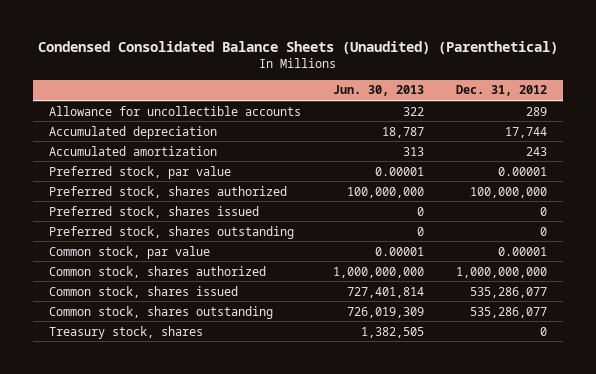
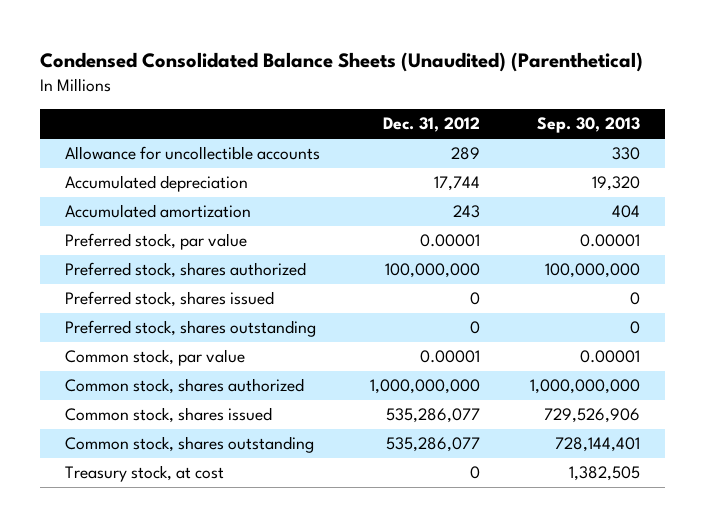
- | Jun. 30, 2013 | Dec. 31, 2012
+ | Dec. 31, 2012 | Sep. 30, 2013
- Treasury stock, shares | 1,382,505 | 0
+ Treasury stock, at cost | 0 | 1,382,505

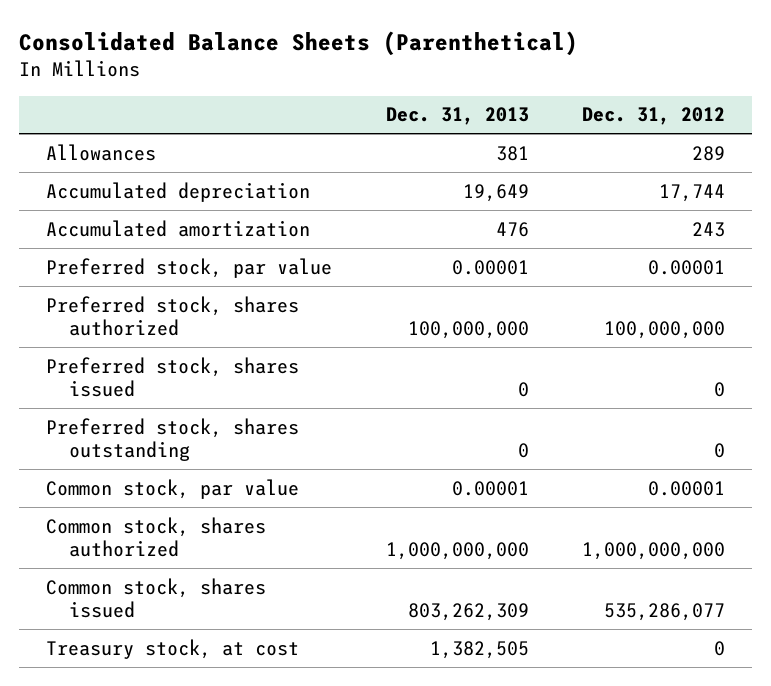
- Condensed Consolidated Balance Sheets (Unaudited) (Parenthetical)
+ Consolidated Balance Sheets (Parenthetical)
- | Dec. 31, 2012 | Sep. 30, 2013
+ | Dec. 31, 2013 | Dec. 31, 2012
- Allowance for uncollectible accounts | 289 | 330
+ Allowances | 381 | 289
- Common stock, shares outstanding | 535,286,077 | 728,144,401

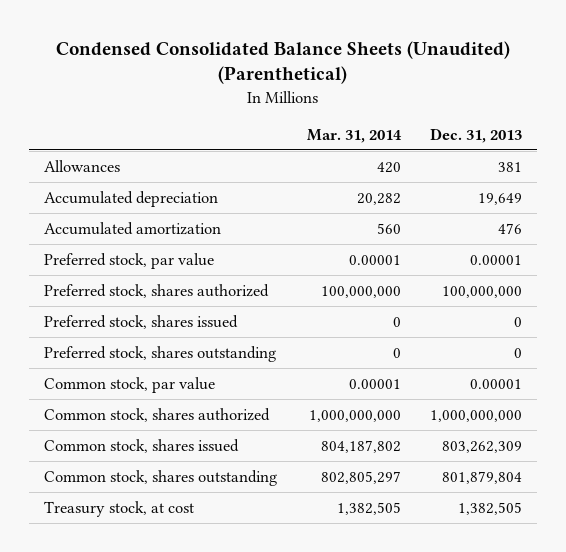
- Consolidated Balance Sheets (Parenthetical)
+ Condensed Consolidated Balance Sheets (Unaudited) (Parenthetical)
- | Dec. 31, 2013 | Dec. 31, 2012
+ | Mar. 31, 2014 | Dec. 31, 2013
+ Common stock, shares outstanding | 802,805,297 | 801,879,804

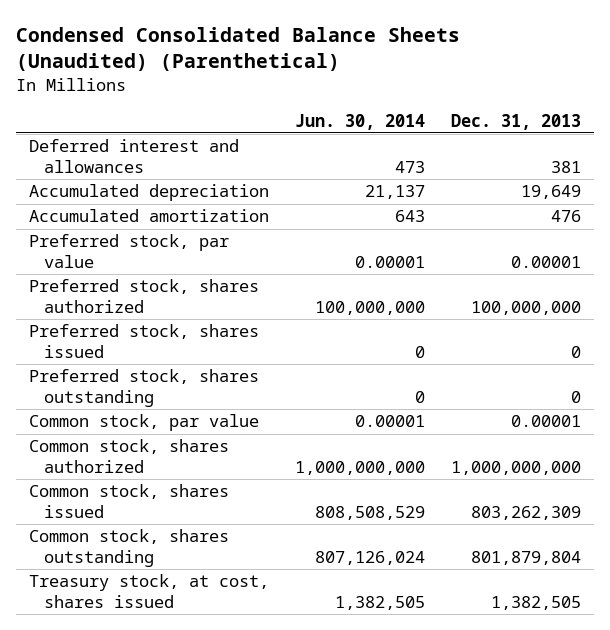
- | Mar. 31, 2014 | Dec. 31, 2013
+ | Jun. 30, 2014 | Dec. 31, 2013
- Allowances | 420 | 381
+ Deferred interest and allowances | 473 | 381
- Treasury stock, at cost | 1,382,505 | 1,382,505
+ Treasury stock, at cost, shares issued | 1,382,505 | 1,382,505

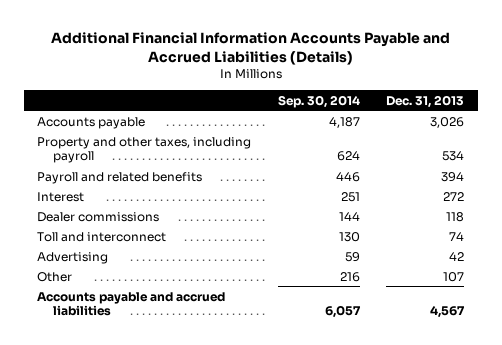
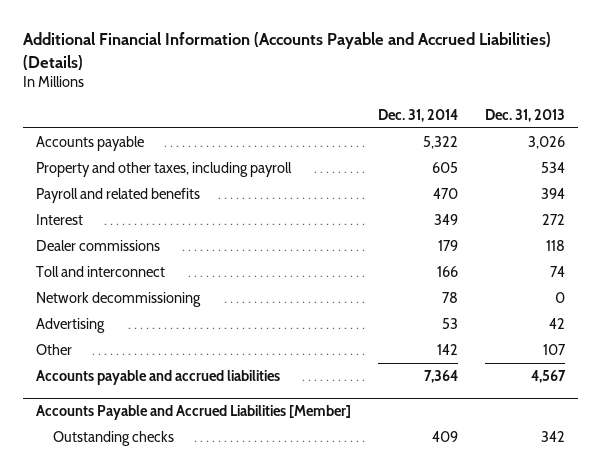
- Additional Financial Information Accounts Payable and Accrued Liabilities (Details)
+ Additional Financial Information (Accounts Payable and Accrued Liabilities) (Details)
- | Sep. 30, 2014 | Dec. 31, 2013
+ | Dec. 31, 2014 | Dec. 31, 2013
+ Network decommissioning | 78 | 0
+ Accounts Payable and Accrued Liabilities [Member]
+ Outstanding checks | 409 | 342

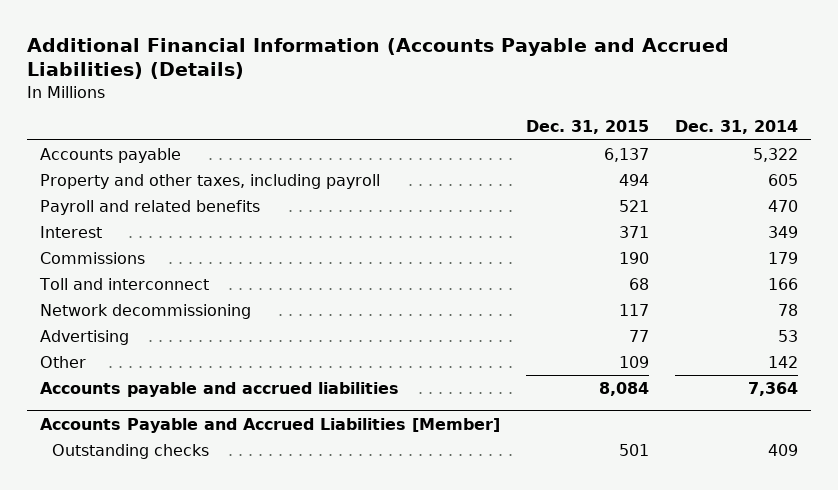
- | Dec. 31, 2014 | Dec. 31, 2013
+ | Dec. 31, 2015 | Dec. 31, 2014
- Dealer commissions | 179 | 118
+ Commissions | 190 | 179

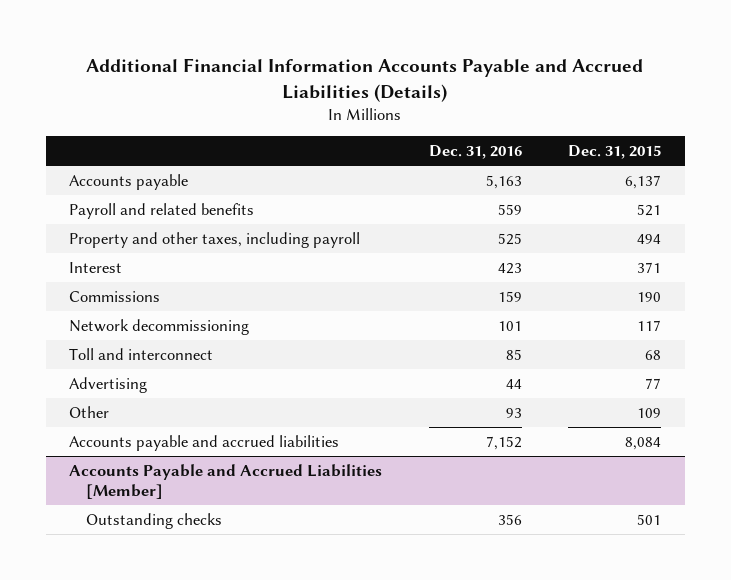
- Additional Financial Information (Accounts Payable and Accrued Liabilities) (Details)
+ Additional Financial Information Accounts Payable and Accrued Liabilities (Details)
- | Dec. 31, 2015 | Dec. 31, 2014
+ | Dec. 31, 2016 | Dec. 31, 2015
moved down: Property and other taxes, including payroll | 525 | 494
moved down: Toll and interconnect | 85 | 68

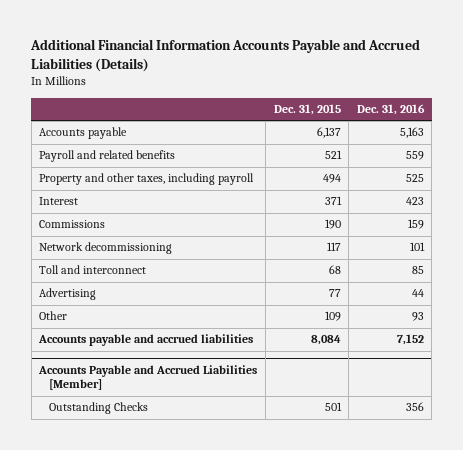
- | Dec. 31, 2016 | Dec. 31, 2015
+ | Dec. 31, 2015 | Dec. 31, 2016
@ Accounts Payable and Accrued Liabilities [Member]
- Outstanding checks | 356 | 501
+ Outstanding Checks | 501 | 356

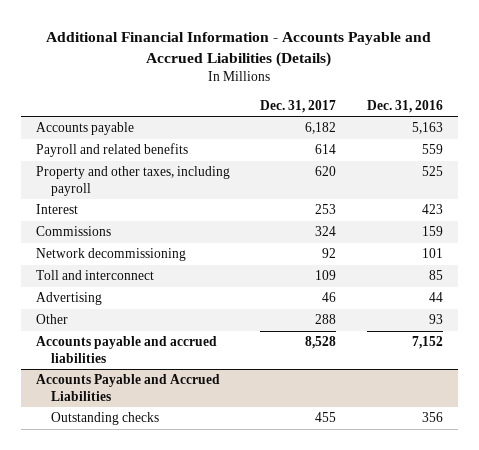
- Additional Financial Information Accounts Payable and Accrued Liabilities (Details)
+ Additional Financial Information - Accounts Payable and Accrued Liabilities (Details)
- | Dec. 31, 2015 | Dec. 31, 2016
+ | Dec. 31, 2017 | Dec. 31, 2016
- Accounts Payable and Accrued Liabilities [Member]
- Outstanding Checks | 501 | 356
+ Accounts Payable and Accrued Liabilities
+ Outstanding checks | 455 | 356

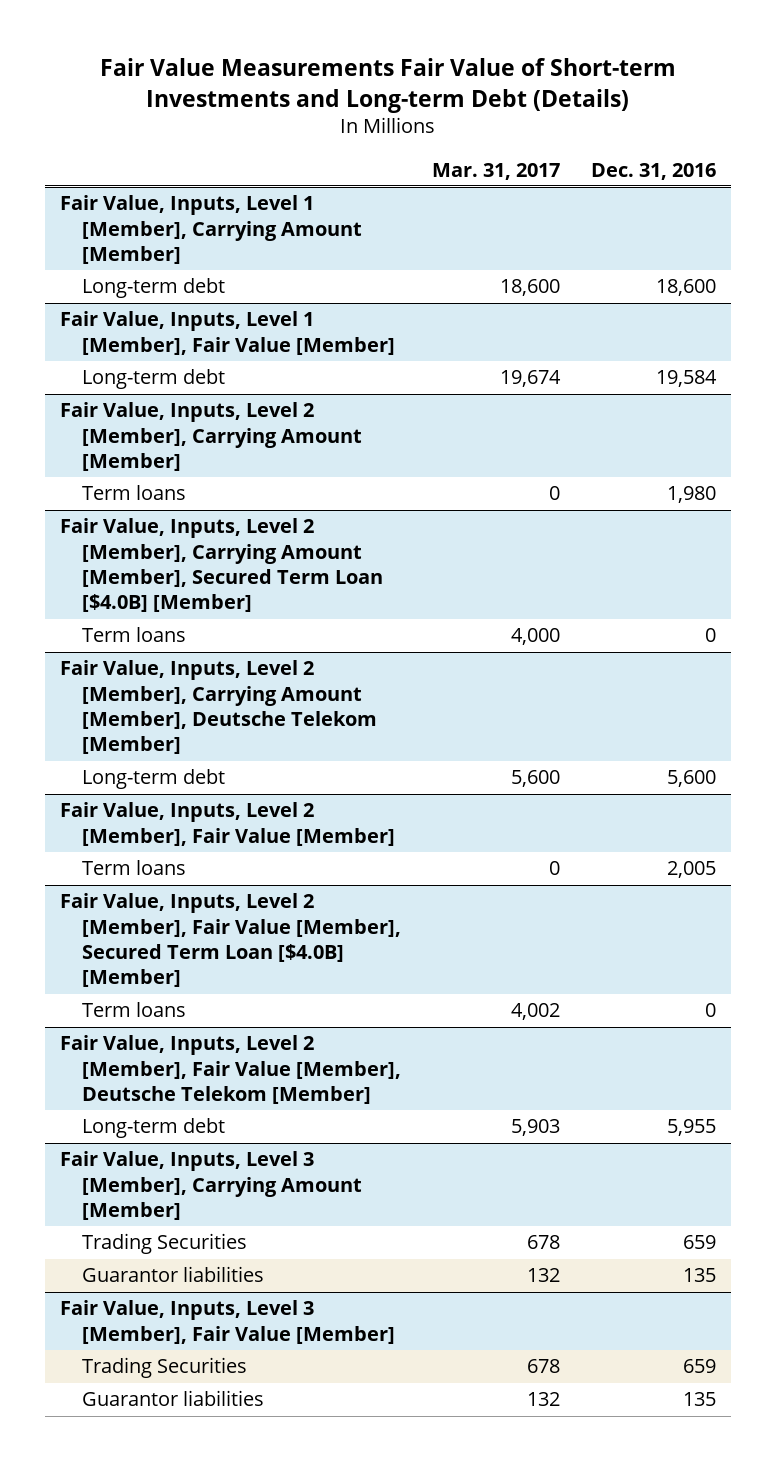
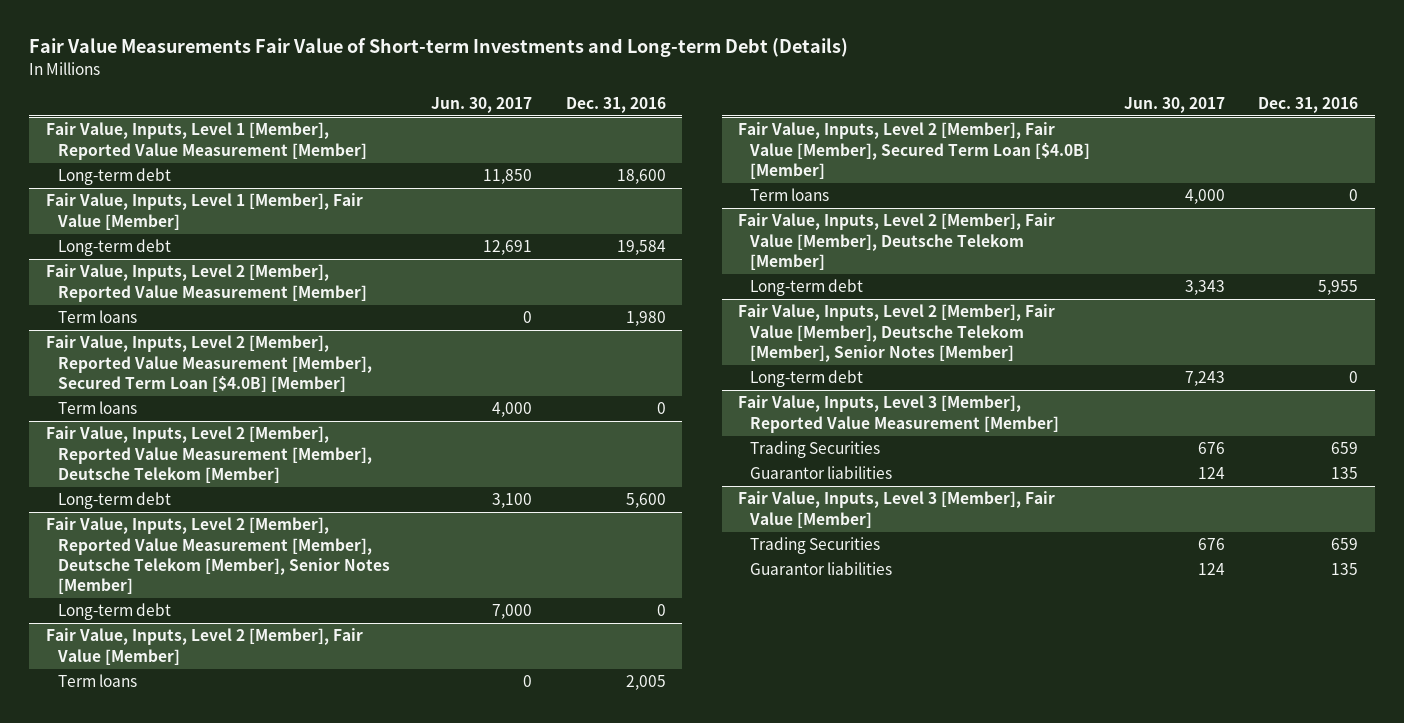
- | Mar. 31, 2017 | Dec. 31, 2016
+ | Jun. 30, 2017 | Dec. 31, 2016
- Fair Value, Inputs, Level 1 [Member], Carrying Amount [Member]
+ Fair Value, Inputs, Level 1 [Member], Reported Value Measurement [Member]
- Fair Value, Inputs, Level 2 [Member], Carrying Amount [Member]
+ Fair Value, Inputs, Level 2 [Member], Reported Value Measurement [Member]
- Fair Value, Inputs, Level 2 [Member], Carrying Amount [Member], Secured Term Loan [$4.0B] [Member]
+ Fair Value, Inputs, Level 2 [Member], Reported Value Measurement [Member], Secured Term Loan [$4.0B] [Member]
- Fair Value, Inputs, Level 2 [Member], Carrying Amount [Member], Deutsche Telekom [Member]
+ Fair Value, Inputs, Level 2 [Member], Reported Value Measurement [Member], Deutsche Telekom [Member]
+ Fair Value, Inputs, Level 2 [Member], Reported Value Measurement [Member], Deutsche Telekom [Member], Senior Notes [Member]
+ Long-term debt | 7,000 | 0
- Fair Value, Inputs, Level 3 [Member], Carrying Amount [Member]
+ Fair Value, Inputs, Level 2 [Member], Fair Value [Member], Deutsche Telekom [Member], Senior Notes [Member]
+ Long-term debt | 7,243 | 0
+ Fair Value, Inputs, Level 3 [Member], Reported Value Measurement [Member]

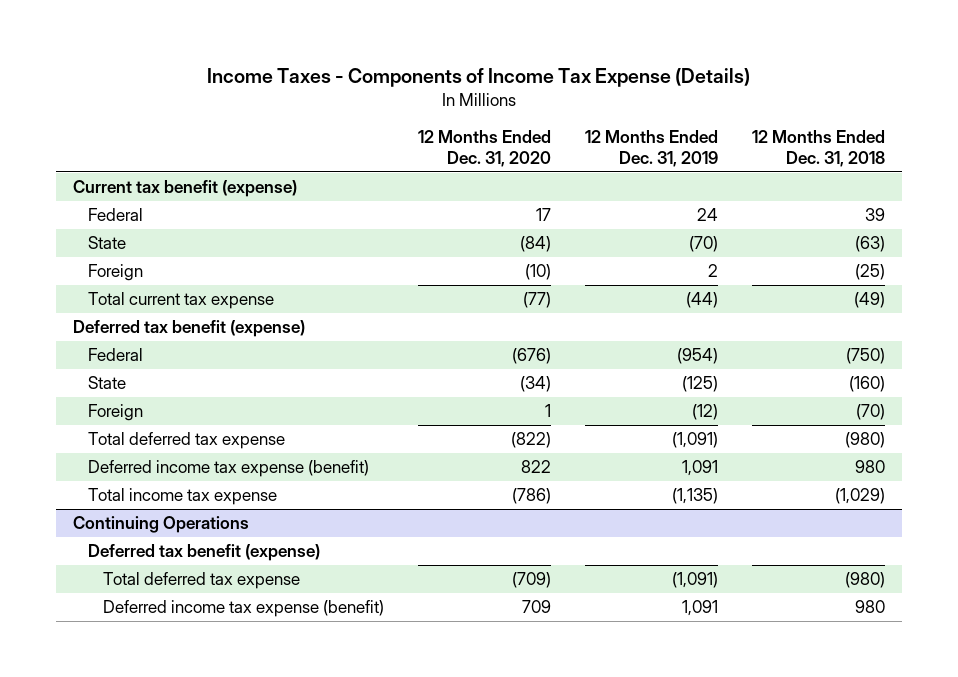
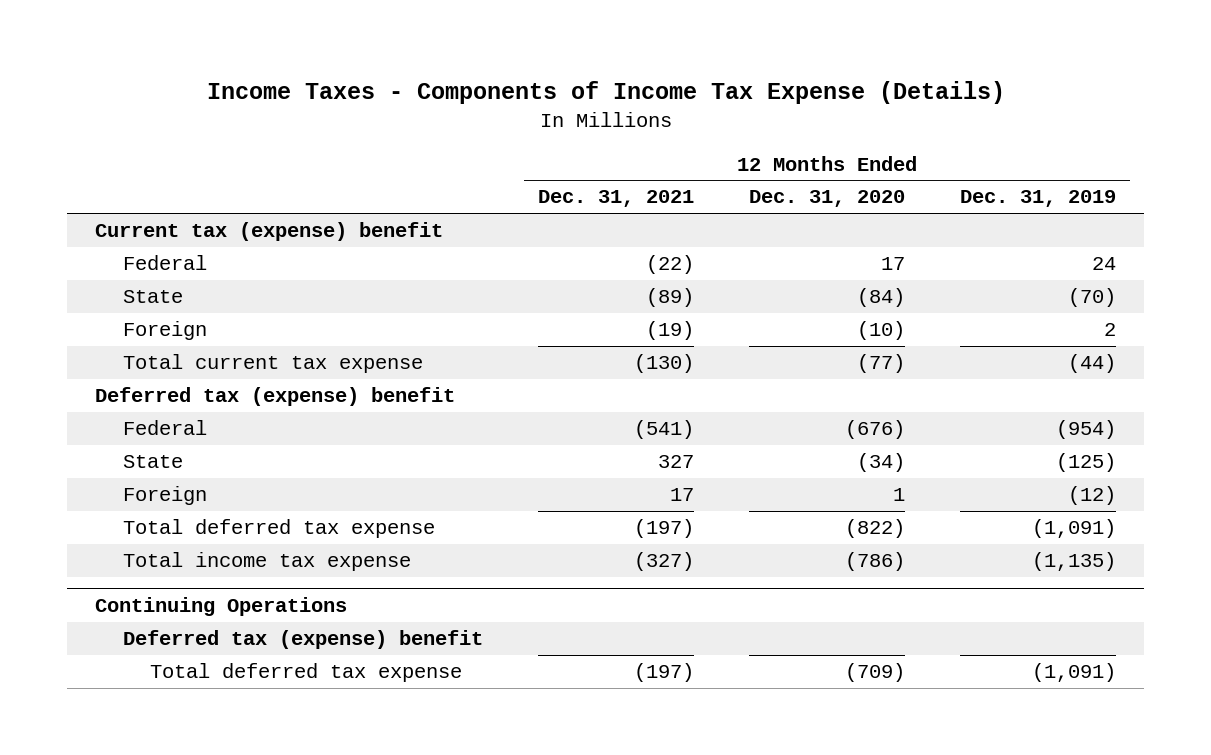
- | 12 Months Ended Dec. 31, 2020 | 12 Months Ended Dec. 31, 2019 | 12 Months Ended Dec. 31, 2018
+ | 12 Months Ended Dec. 31, 2021 | 12 Months Ended Dec. 31, 2020 | 12 Months Ended Dec. 31, 2019
- Current tax benefit (expense)
+ Current tax (expense) benefit
- Deferred tax benefit (expense)
+ Deferred tax (expense) benefit
- Deferred income tax expense (benefit) | 822 | 1,091 | 980
@ Continuing Operations
- Deferred tax benefit (expense)
+ Deferred tax (expense) benefit
- Deferred income tax expense (benefit) | 709 | 1,091 | 980

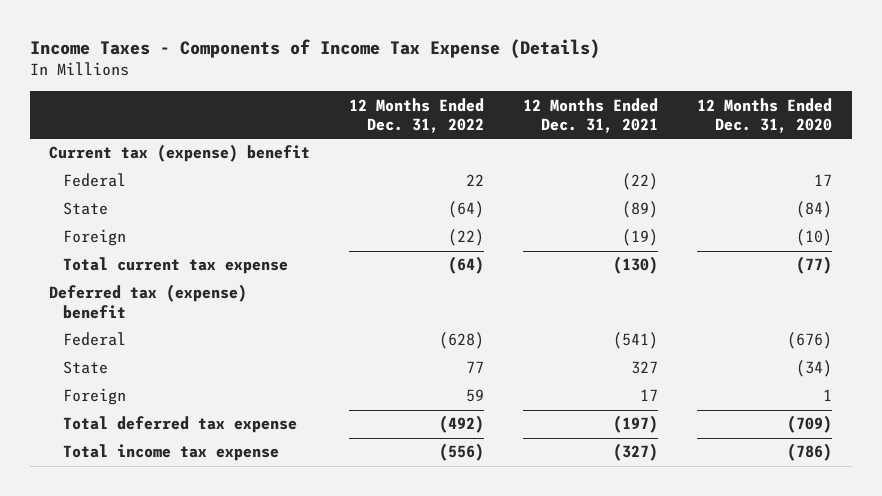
- | 12 Months Ended Dec. 31, 2021 | 12 Months Ended Dec. 31, 2020 | 12 Months Ended Dec. 31, 2019
+ | 12 Months Ended Dec. 31, 2022 | 12 Months Ended Dec. 31, 2021 | 12 Months Ended Dec. 31, 2020
- Total deferred tax expense | (197) | (822) | (1,091)
- Continuing Operations
- Deferred tax (expense) benefit
moved down: Total income tax expense | (556) | (327) | (786)

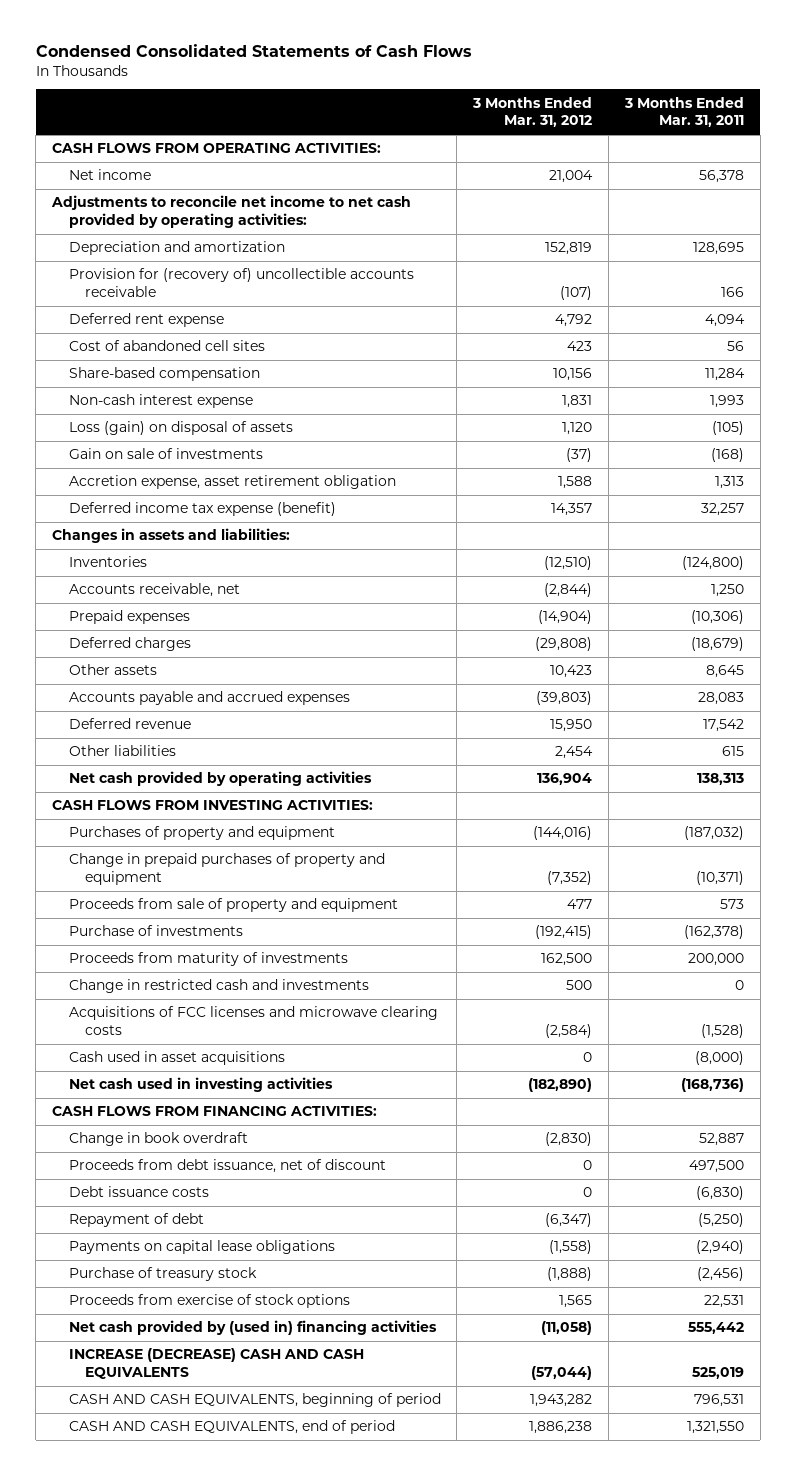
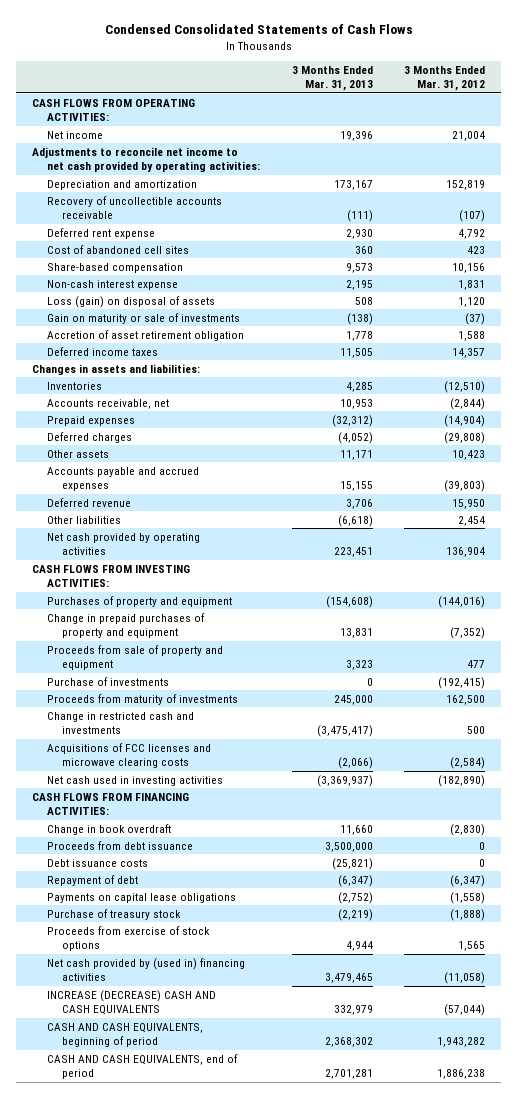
- | 3 Months Ended Mar. 31, 2012 | 3 Months Ended Mar. 31, 2011
+ | 3 Months Ended Mar. 31, 2013 | 3 Months Ended Mar. 31, 2012
- Provision for (recovery of) uncollectible accounts receivable | (107) | 166
+ Recovery of uncollectible accounts receivable | (111) | (107)
- Gain on sale of investments | (37) | (168)
- Accretion expense, asset retirement obligation | 1,588 | 1,313
- Deferred income tax expense (benefit) | 14,357 | 32,257
+ Gain on maturity or sale of investments | (138) | (37)
+ Accretion of asset retirement obligation | 1,778 | 1,588
+ Deferred income taxes | 11,505 | 14,357
- Cash used in asset acquisitions | 0 | (8,000)
- Proceeds from debt issuance, net of discount | 0 | 497,500
+ Proceeds from debt issuance | 3,500,000 | 0

